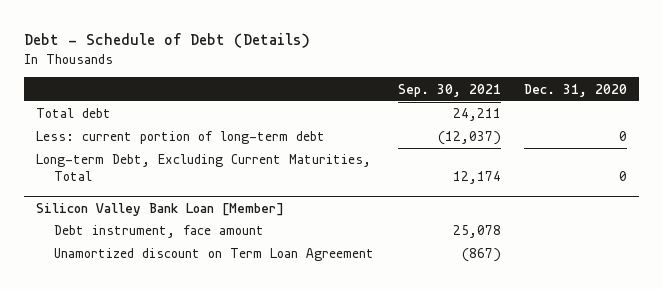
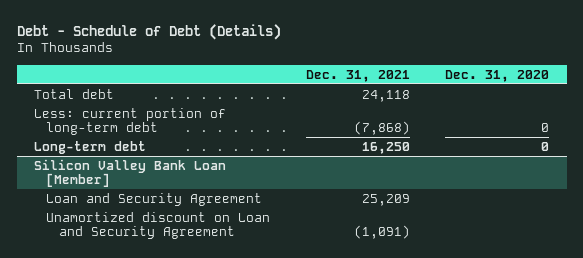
- | Sep. 30, 2021 | Dec. 31, 2020
+ | Dec. 31, 2021 | Dec. 31, 2020
- Long-term Debt, Excluding Current Maturities, Total | 12,174 | 0
+ Long-term debt | 16,250 | 0
@ Silicon Valley Bank Loan [Member]
- Debt instrument, face amount | 25,078 |
- Unamortized discount on Term Loan Agreement | (867) |
+ Loan and Security Agreement | 25,209 |
+ Unamortized discount on Loan and Security Agreement | (1,091) |

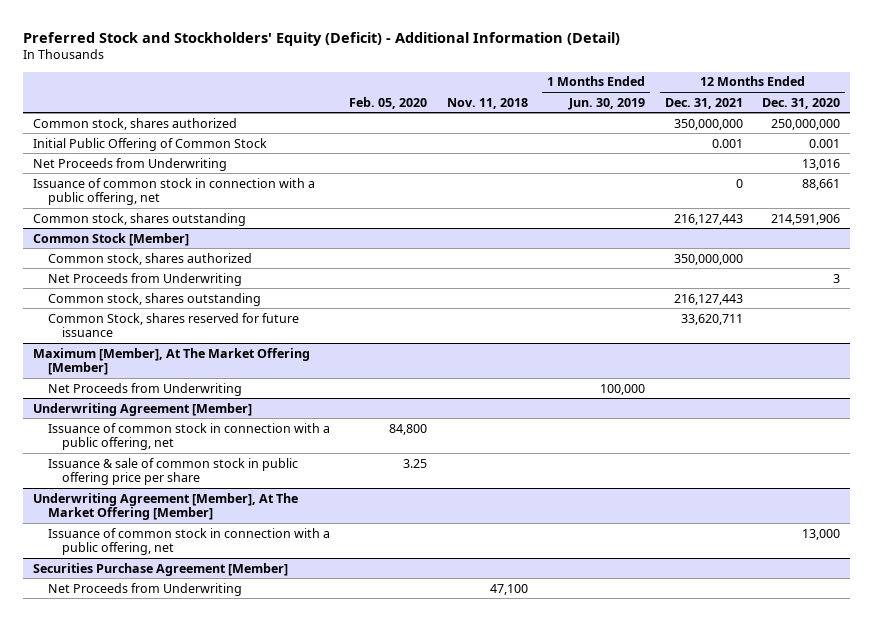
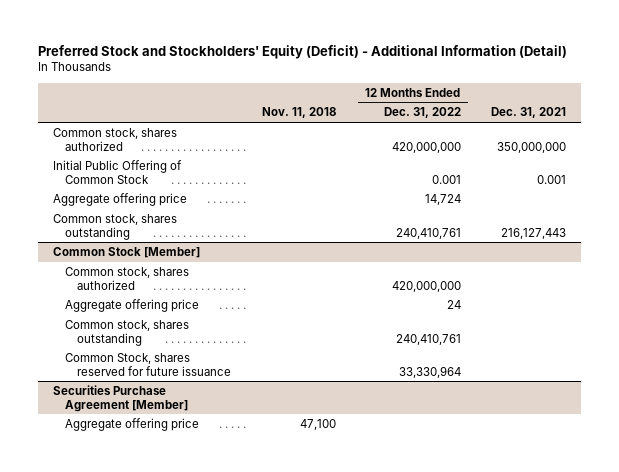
- | Feb. 05, 2020 | Nov. 11, 2018 | 1 Months Ended Jun. 30, 2019 | 12 Months Ended Dec. 31, 2021 | 12 Months Ended Dec. 31, 2020
+ | Nov. 11, 2018 | 12 Months Ended Dec. 31, 2022 | Dec. 31, 2021
- Net Proceeds from Underwriting | | | | | 13,016
- Issuance of common stock in connection with a public offering, net | | | | 0 | 88,661
+ Aggregate offering price | | 14,724 |
@ Common Stock [Member]
- Net Proceeds from Underwriting | | | | | 3
+ Aggregate offering price | | 24 |
- Maximum [Member], At The Market Offering [Member]
- Net Proceeds from Underwriting | | | 100,000 | |
- Underwriting Agreement [Member]
- Issuance of common stock in connection with a public offering, net | 84,800 | | | |
- Issuance & sale of common stock in public offering price per share | 3.25 | | | |
- Underwriting Agreement [Member], At The Market Offering [Member]
- Issuance of common stock in connection with a public offering, net | | | | | 13,000
@ Securities Purchase Agreement [Member]
- Net Proceeds from Underwriting | | 47,100 | | |
+ Aggregate offering price | 47,100 | |

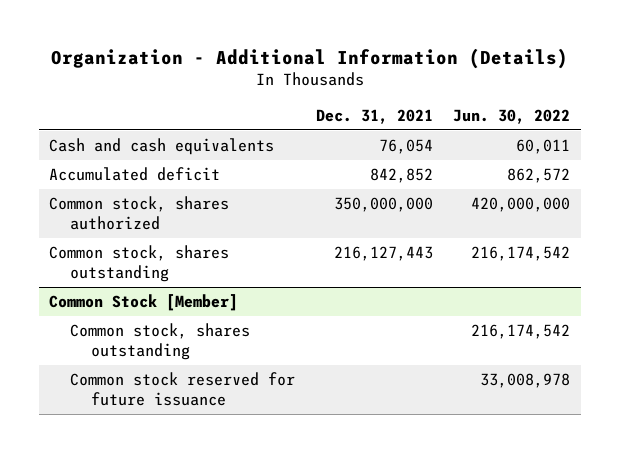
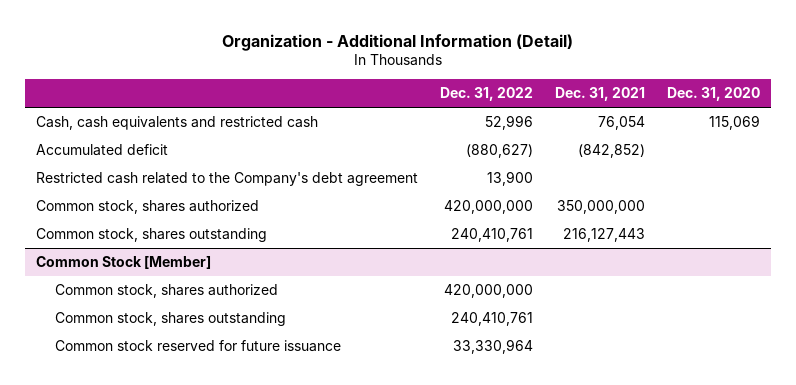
- Organization - Additional Information (Details)
+ Organization - Additional Information (Detail)
- | Dec. 31, 2021 | Jun. 30, 2022
+ | Dec. 31, 2022 | Dec. 31, 2021 | Dec. 31, 2020
- Cash and cash equivalents | 76,054 | 60,011
- Accumulated deficit | 842,852 | 862,572
+ Cash, cash equivalents and restricted cash | 52,996 | 76,054 | 115,069
+ Accumulated deficit | (880,627) | (842,852) |
+ Restricted cash related to the Company's debt agreement | 13,900 | |
@ Common Stock [Member]
+ Common stock, shares authorized | 420,000,000 | |

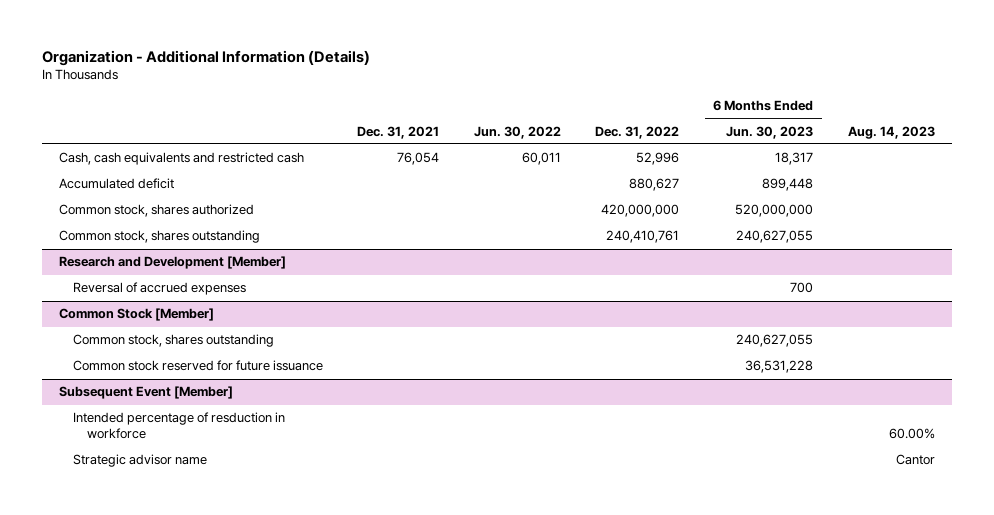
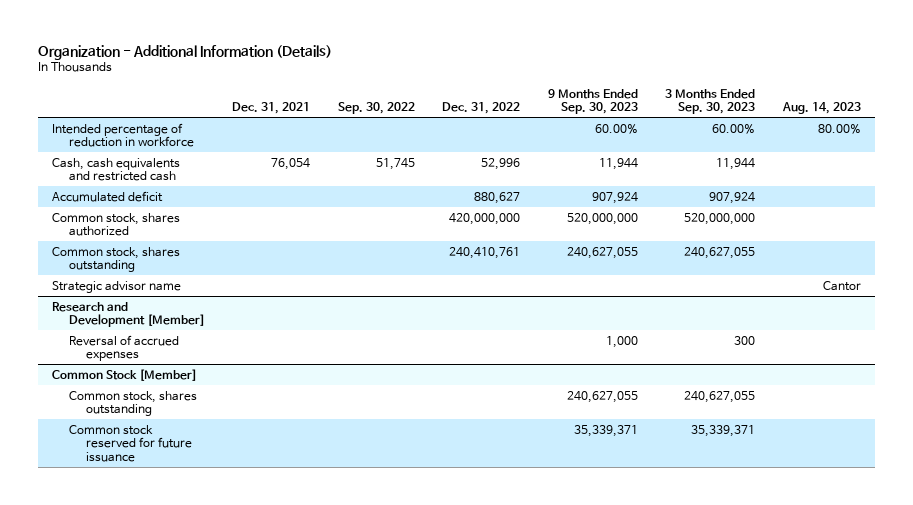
- | Dec. 31, 2021 | Jun. 30, 2022 | Dec. 31, 2022 | 6 Months Ended Jun. 30, 2023 | Aug. 14, 2023
+ | Dec. 31, 2021 | Sep. 30, 2022 | Dec. 31, 2022 | 9 Months Ended Sep. 30, 2023 | 3 Months Ended Sep. 30, 2023 | Aug. 14, 2023
+ Intended percentage of reduction in workforce | | | | 60.00% | 60.00% | 80.00%
+ Strategic advisor name | | | | | | Cantor
- Subsequent Event [Member]
- Intended percentage of resduction in workforce | | | | | 60.00%
- Strategic advisor name | | | | | Cantor

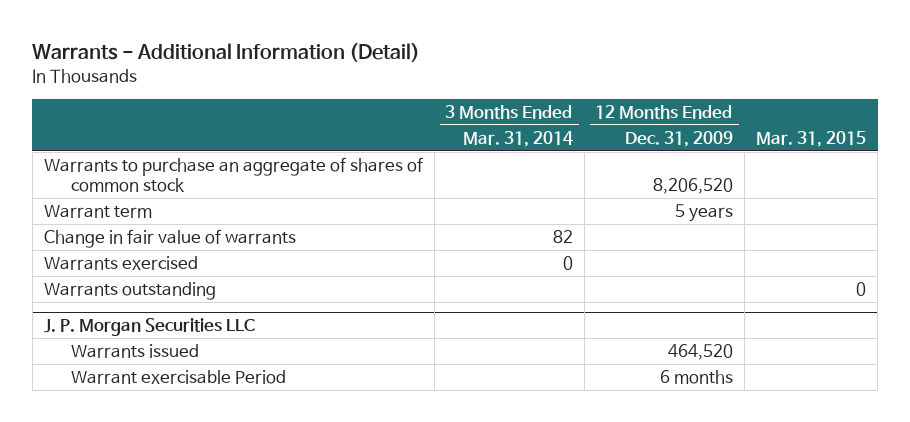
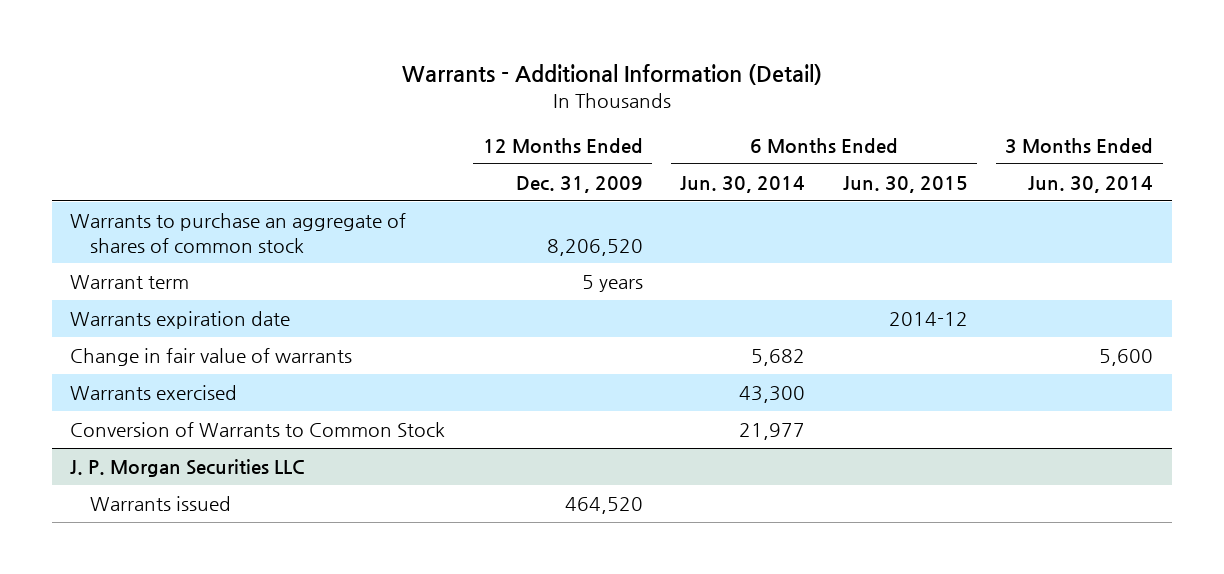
- | 3 Months Ended Mar. 31, 2014 | 12 Months Ended Dec. 31, 2009 | Mar. 31, 2015
+ | 12 Months Ended Dec. 31, 2009 | 6 Months Ended Jun. 30, 2014 | 6 Months Ended Jun. 30, 2015 | 3 Months Ended Jun. 30, 2014
+ Warrants expiration date | | | 2014-12 |
- Warrants outstanding | | | 0
+ Conversion of Warrants to Common Stock | | 21,977 | |
@ J. P. Morgan Securities LLC
- Warrant exercisable Period | | 6 months |

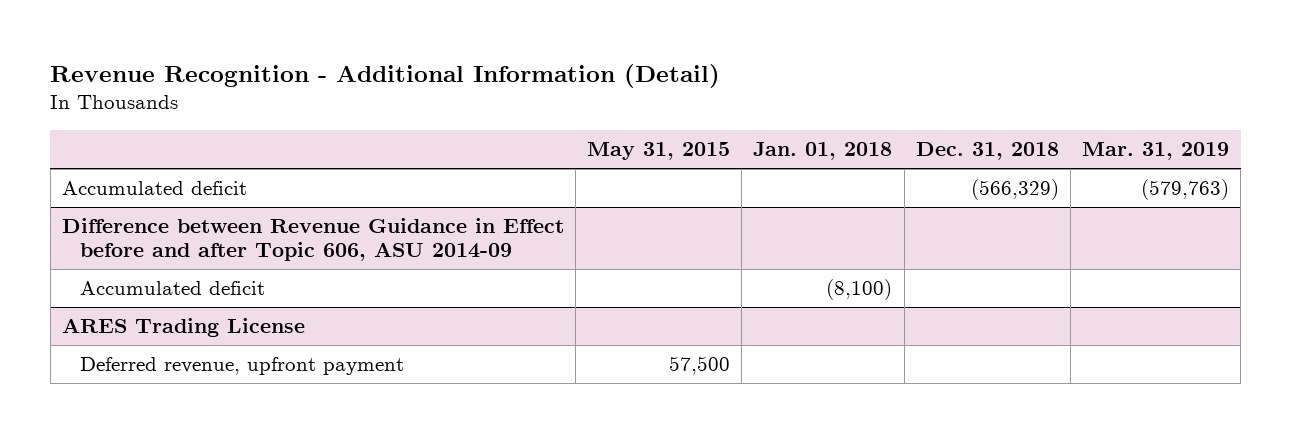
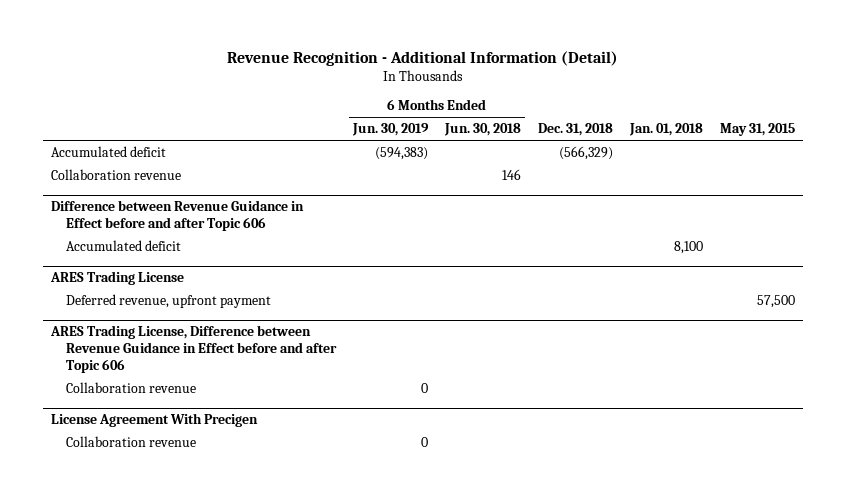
- | May 31, 2015 | Jan. 01, 2018 | Dec. 31, 2018 | Mar. 31, 2019
+ | 6 Months Ended Jun. 30, 2019 | 6 Months Ended Jun. 30, 2018 | Dec. 31, 2018 | Jan. 01, 2018 | May 31, 2015
- Difference between Revenue Guidance in Effect before and after Topic 606, ASU 2014-09
- Accumulated deficit | | (8,100) | |
+ Collaboration revenue | | 146 | | |
+ Difference between Revenue Guidance in Effect before and after Topic 606
+ Accumulated deficit | | | | 8,100 |
+ ARES Trading License, Difference between Revenue Guidance in Effect before and after Topic 606
+ Collaboration revenue | 0 | | | |
+ License Agreement With Precigen
+ Collaboration revenue | 0 | | | |

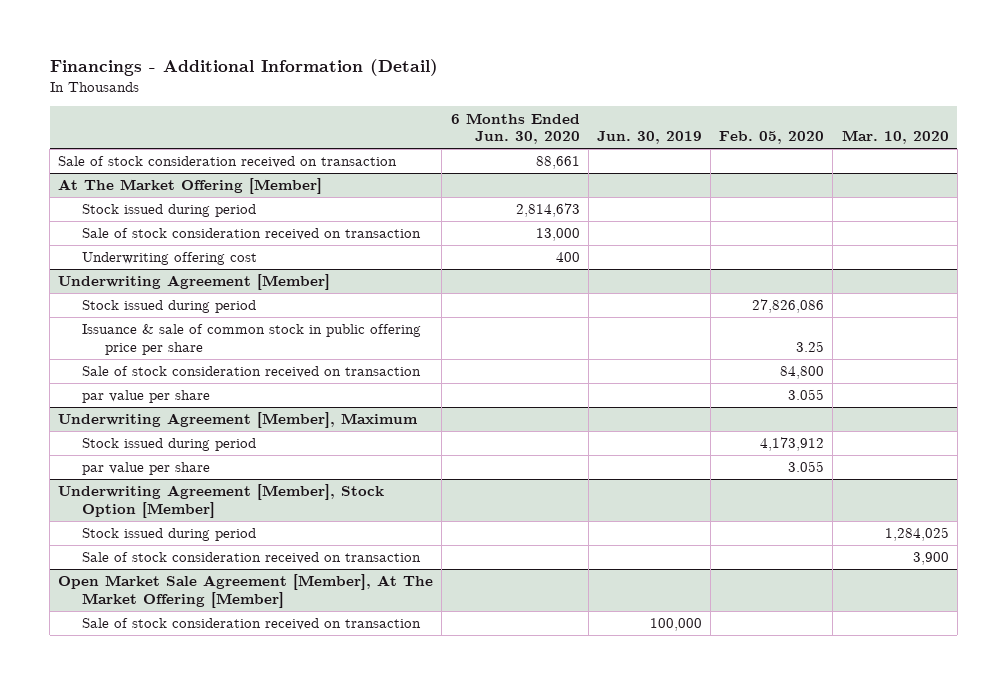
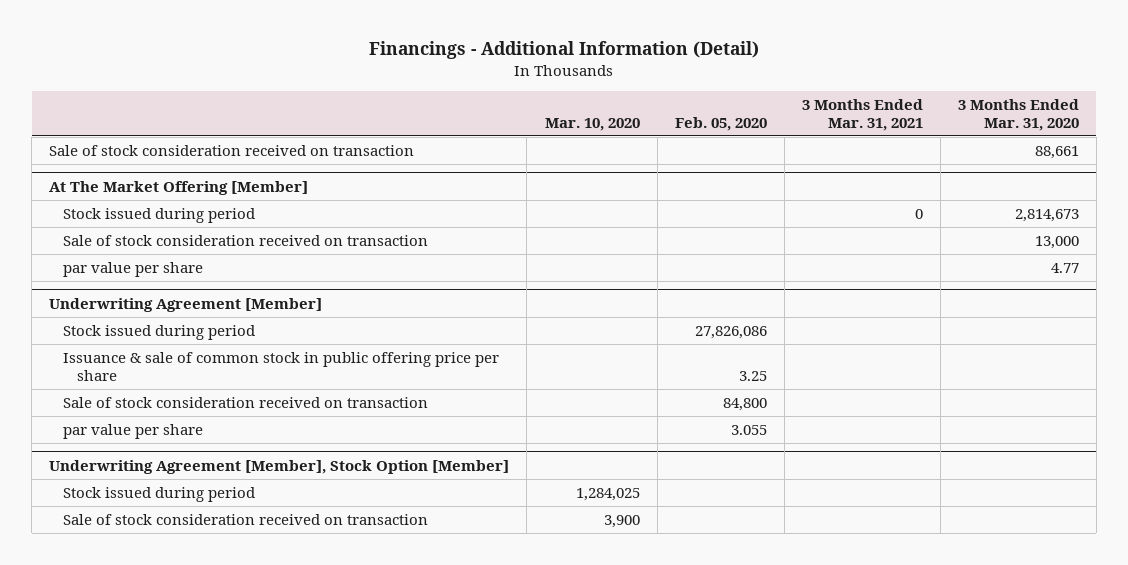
- | 6 Months Ended Jun. 30, 2020 | Jun. 30, 2019 | Feb. 05, 2020 | Mar. 10, 2020
+ | Mar. 10, 2020 | Feb. 05, 2020 | 3 Months Ended Mar. 31, 2021 | 3 Months Ended Mar. 31, 2020
@ At The Market Offering [Member]
- Underwriting offering cost | 400 | | |
+ par value per share | | | | 4.77
- Underwriting Agreement [Member], Maximum
- Stock issued during period | | | 4,173,912 |
- par value per share | | | 3.055 |
- Open Market Sale Agreement [Member], At The Market Offering [Member]
- Sale of stock consideration received on transaction | | 100,000 | |

